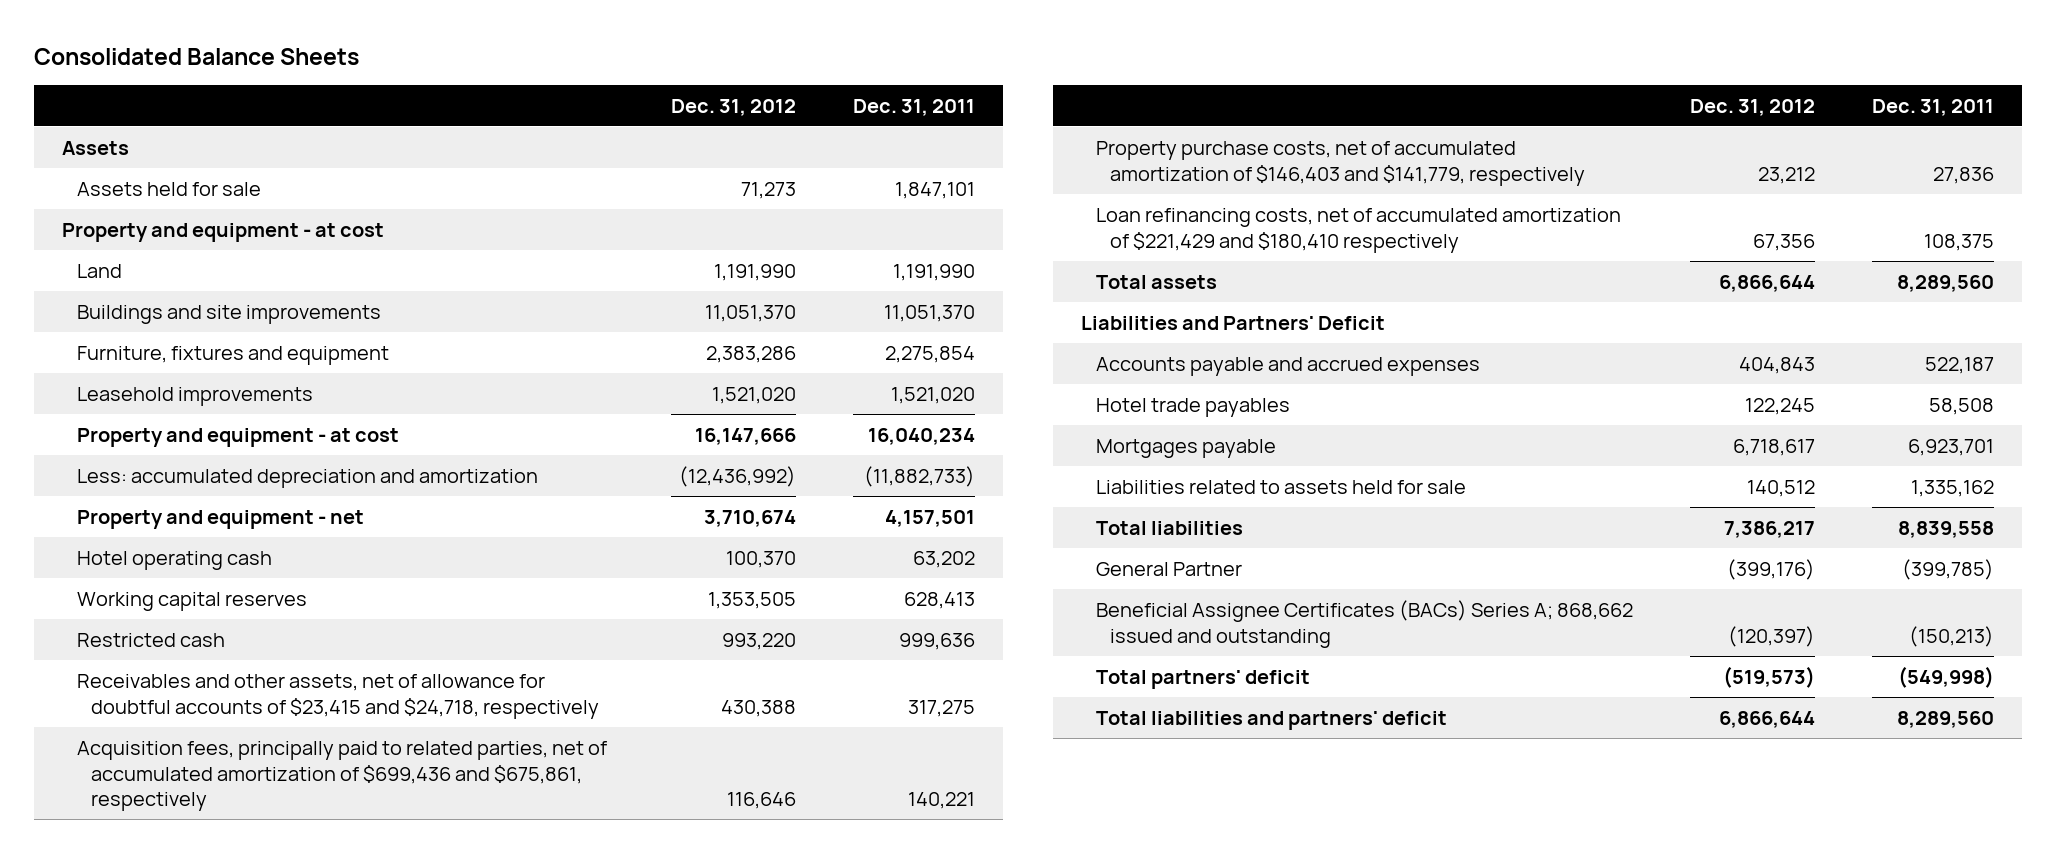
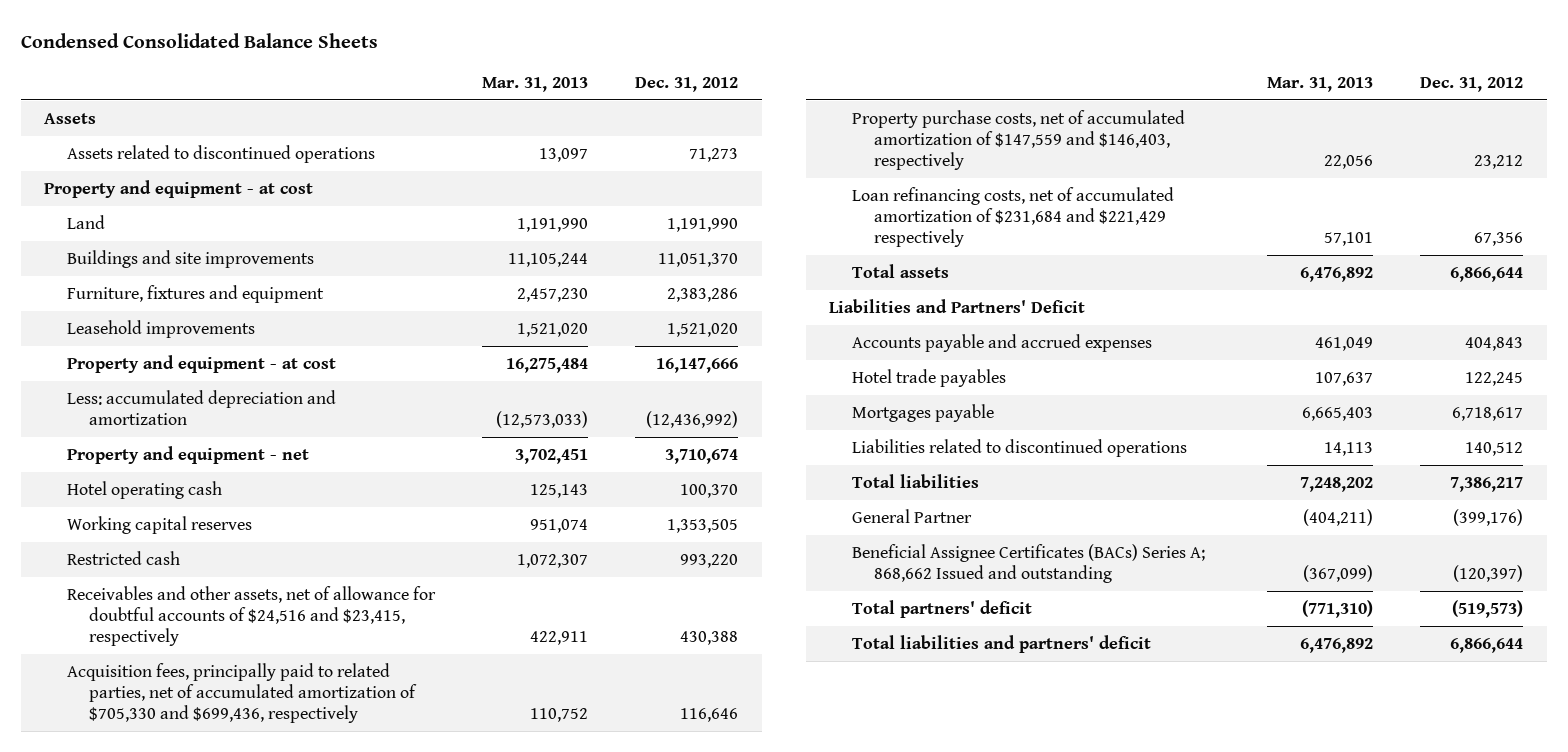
- Consolidated Balance Sheets
+ Condensed Consolidated Balance Sheets
- | Dec. 31, 2012 | Dec. 31, 2011
+ | Mar. 31, 2013 | Dec. 31, 2012
- Assets held for sale | 71,273 | 1,847,101
+ Assets related to discontinued operations | 13,097 | 71,273
- Receivables and other assets, net of allowance for doubtful accounts of $23,415 and $24,718, respectively | 430,388 | 317,275
- Acquisition fees, principally paid to related parties, net of accumulated amortization of $699,436 and $675,861, respectively | 116,646 | 140,221
- Property purchase costs, net of accumulated amortization of $146,403 and $141,779, respectively | 23,212 | 27,836
- Loan refinancing costs, net of accumulated amortization of $221,429 and $180,410 respectively | 67,356 | 108,375
+ Receivables and other assets, net of allowance for doubtful accounts of $24,516 and $23,415, respectively | 422,911 | 430,388
+ Acquisition fees, principally paid to related parties, net of accumulated amortization of $705,330 and $699,436, respectively | 110,752 | 116,646
+ Property purchase costs, net of accumulated amortization of $147,559 and $146,403, respectively | 22,056 | 23,212
+ Loan refinancing costs, net of accumulated amortization of $231,684 and $221,429 respectively | 57,101 | 67,356
- Liabilities related to assets held for sale | 140,512 | 1,335,162
+ Liabilities related to discontinued operations | 14,113 | 140,512
- Beneficial Assignee Certificates (BACs) Series A; 868,662 issued and outstanding | (120,397) | (150,213)
+ Beneficial Assignee Certificates (BACs) Series A; 868,662 Issued and outstanding | (367,099) | (120,397)

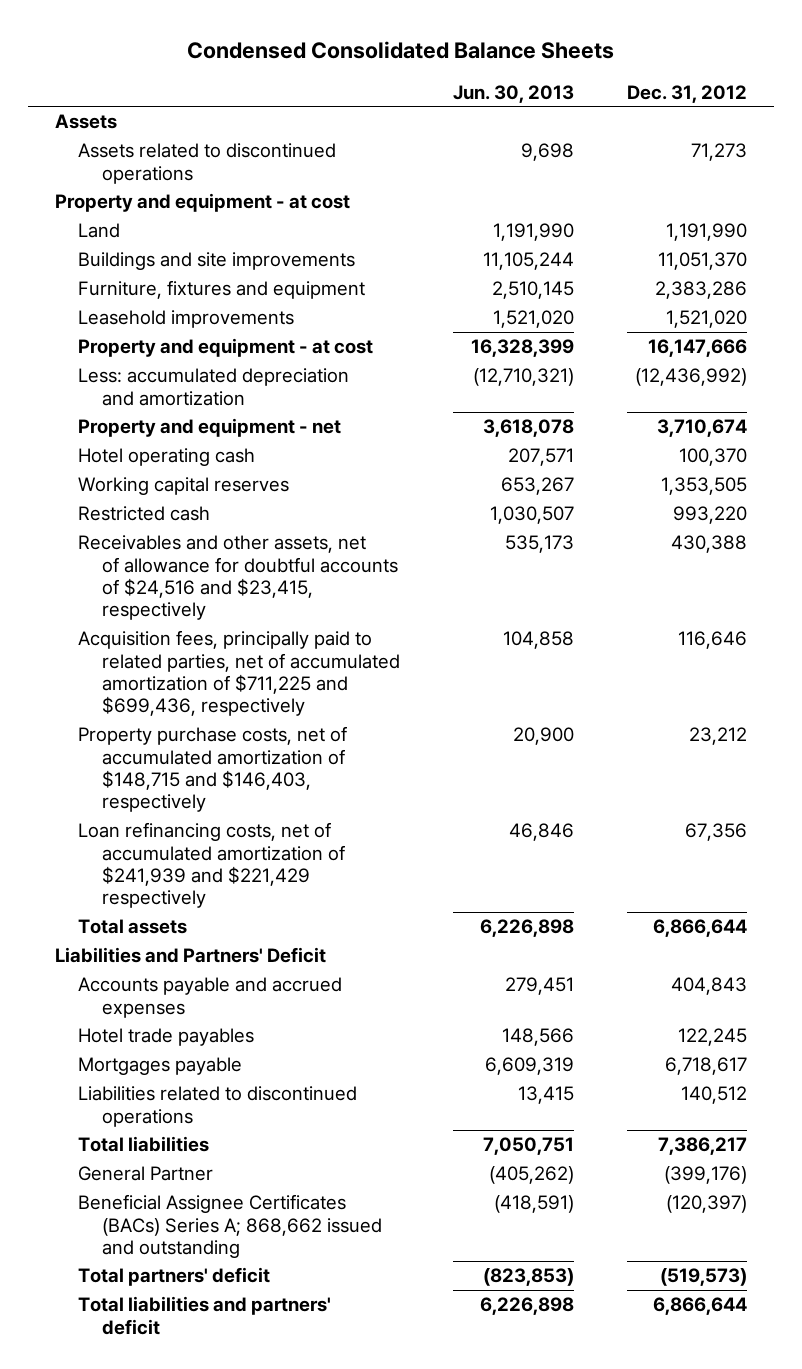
- | Mar. 31, 2013 | Dec. 31, 2012
+ | Jun. 30, 2013 | Dec. 31, 2012
- Acquisition fees, principally paid to related parties, net of accumulated amortization of $705,330 and $699,436, respectively | 110,752 | 116,646
- Property purchase costs, net of accumulated amortization of $147,559 and $146,403, respectively | 22,056 | 23,212
- Loan refinancing costs, net of accumulated amortization of $231,684 and $221,429 respectively | 57,101 | 67,356
+ Acquisition fees, principally paid to related parties, net of accumulated amortization of $711,225 and $699,436, respectively | 104,858 | 116,646
+ Property purchase costs, net of accumulated amortization of $148,715 and $146,403, respectively | 20,900 | 23,212
+ Loan refinancing costs, net of accumulated amortization of $241,939 and $221,429 respectively | 46,846 | 67,356
- Beneficial Assignee Certificates (BACs) Series A; 868,662 Issued and outstanding | (367,099) | (120,397)
+ Beneficial Assignee Certificates (BACs) Series A; 868,662 issued and outstanding | (418,591) | (120,397)

